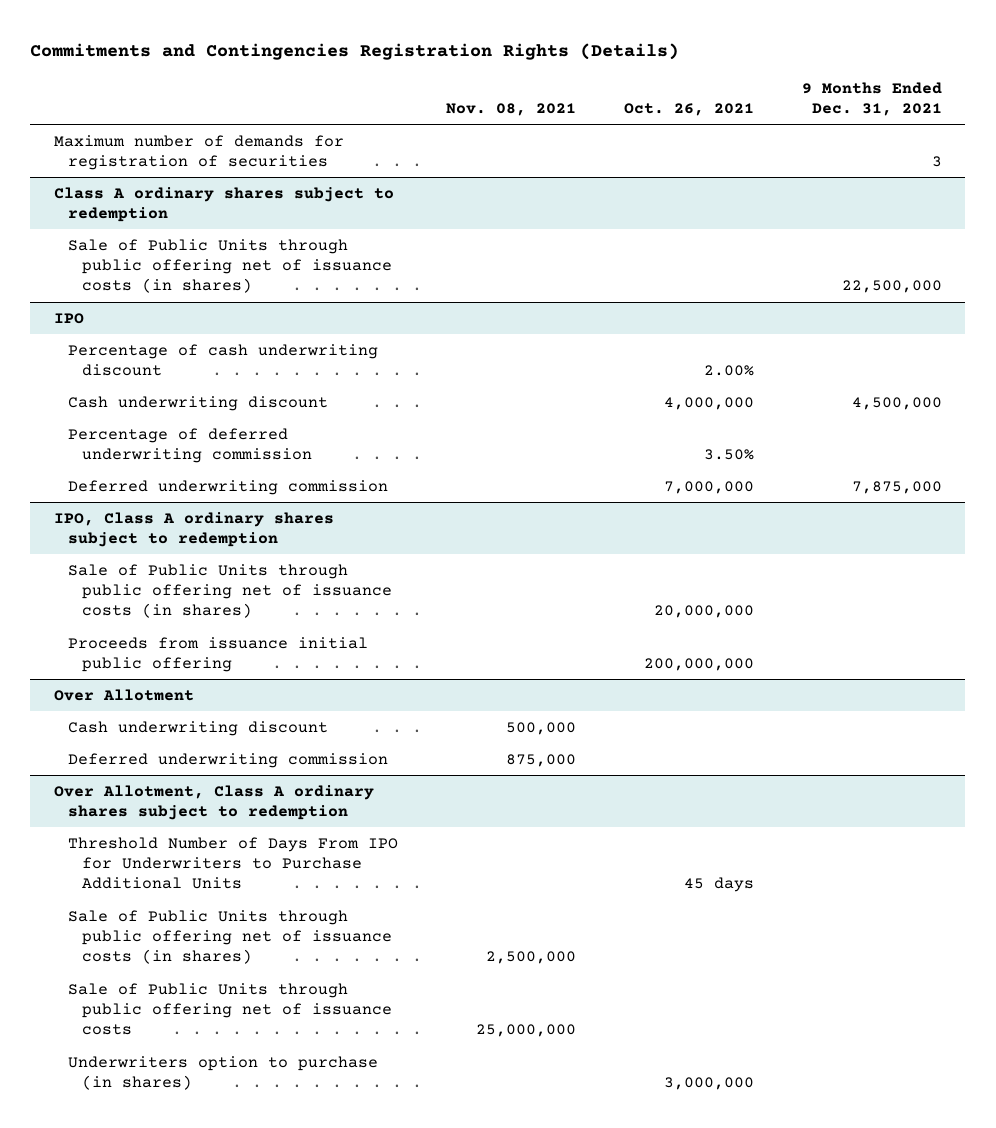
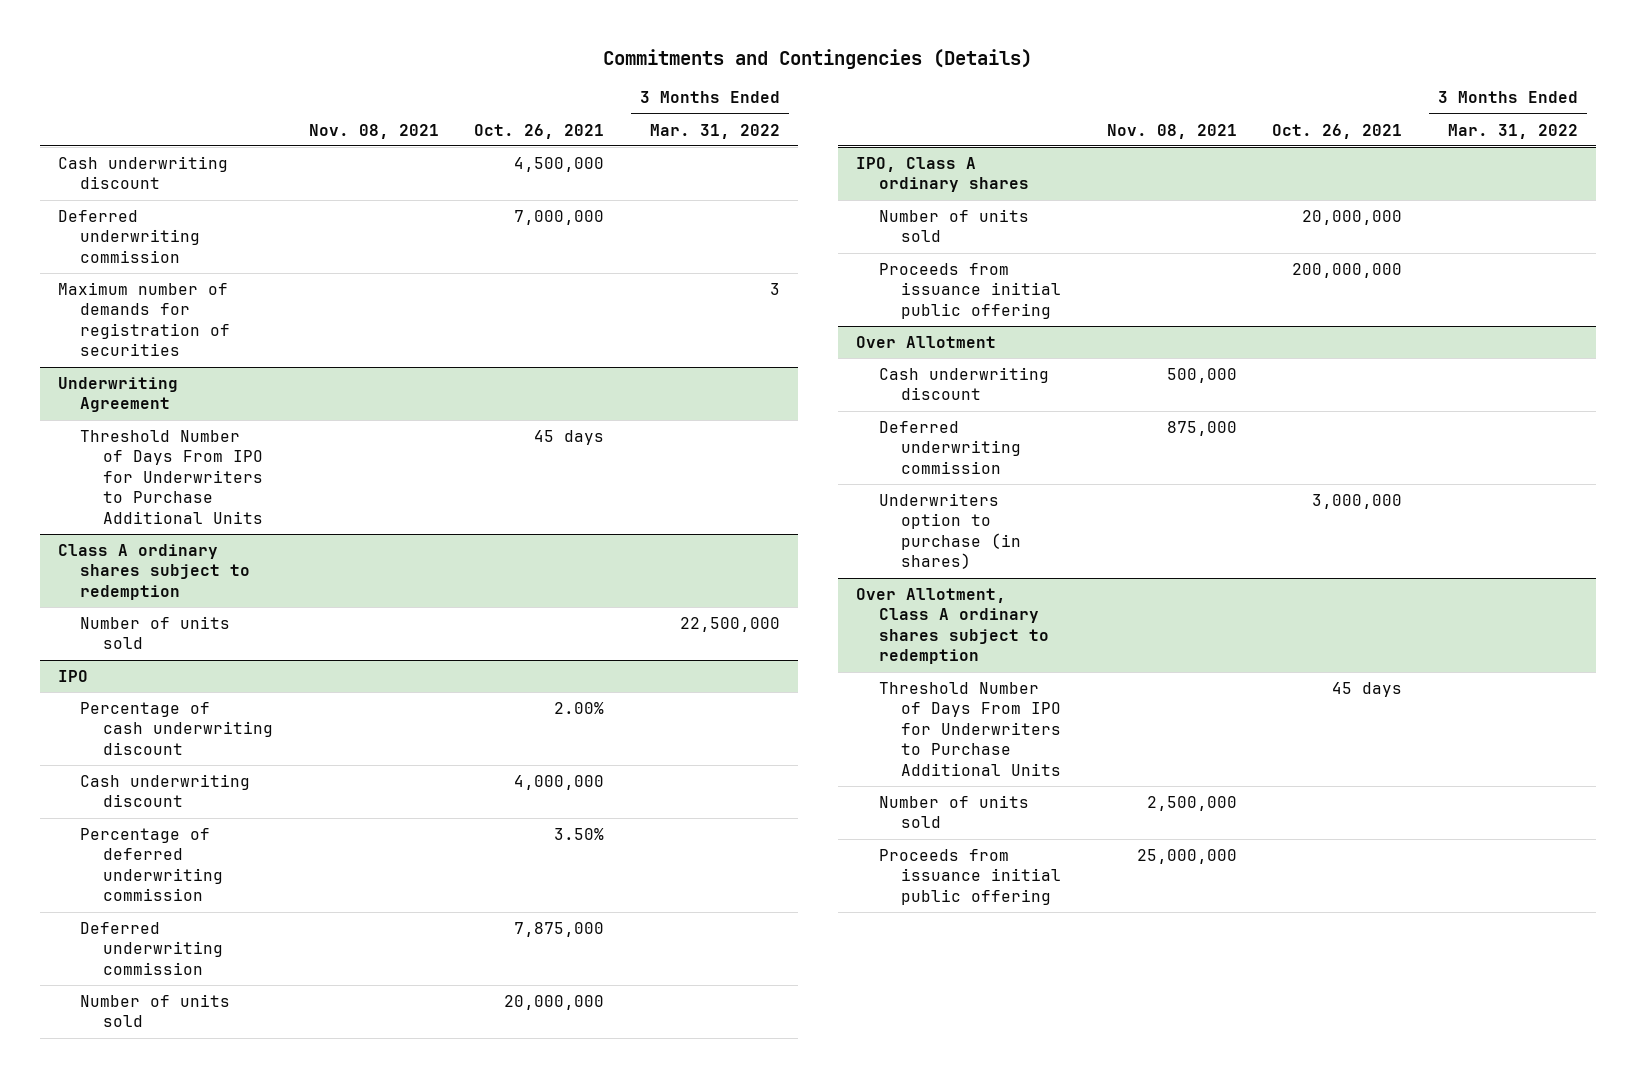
- Commitments and Contingencies Registration Rights (Details)
+ Commitments and Contingencies (Details)
- | Nov. 08, 2021 | Oct. 26, 2021 | 9 Months Ended Dec. 31, 2021
+ | Nov. 08, 2021 | Oct. 26, 2021 | 3 Months Ended Mar. 31, 2022
+ Cash underwriting discount | | 4,500,000 |
+ Deferred underwriting commission | | 7,000,000 |
+ Underwriting Agreement
+ Threshold Number of Days From IPO for Underwriters to Purchase Additional Units | | 45 days |
@ Class A ordinary shares subject to redemption
- Sale of Public Units through public offering net of issuance costs (in shares) | | | 22,500,000
+ Number of units sold | | | 22,500,000
@ IPO
- Deferred underwriting commission | | 7,000,000 | 7,875,000
- IPO, Class A ordinary shares subject to redemption
- Sale of Public Units through public offering net of issuance costs (in shares) | | 20,000,000 |
@ IPO
+ Deferred underwriting commission | | 7,875,000 |
+ Number of units sold | | 20,000,000 |
+ IPO, Class A ordinary shares
+ Number of units sold | | 20,000,000 |
@ Over Allotment
+ Underwriters option to purchase (in shares) | | 3,000,000 |
@ Over Allotment, Class A ordinary shares subject to redemption
- Sale of Public Units through public offering net of issuance costs (in shares) | 2,500,000 | |
- Sale of Public Units through public offering net of issuance costs | 25,000,000 | |
- Underwriters option to purchase (in shares) | | 3,000,000 |
+ Number of units sold | 2,500,000 | |
+ Proceeds from issuance initial public offering | 25,000,000 | |

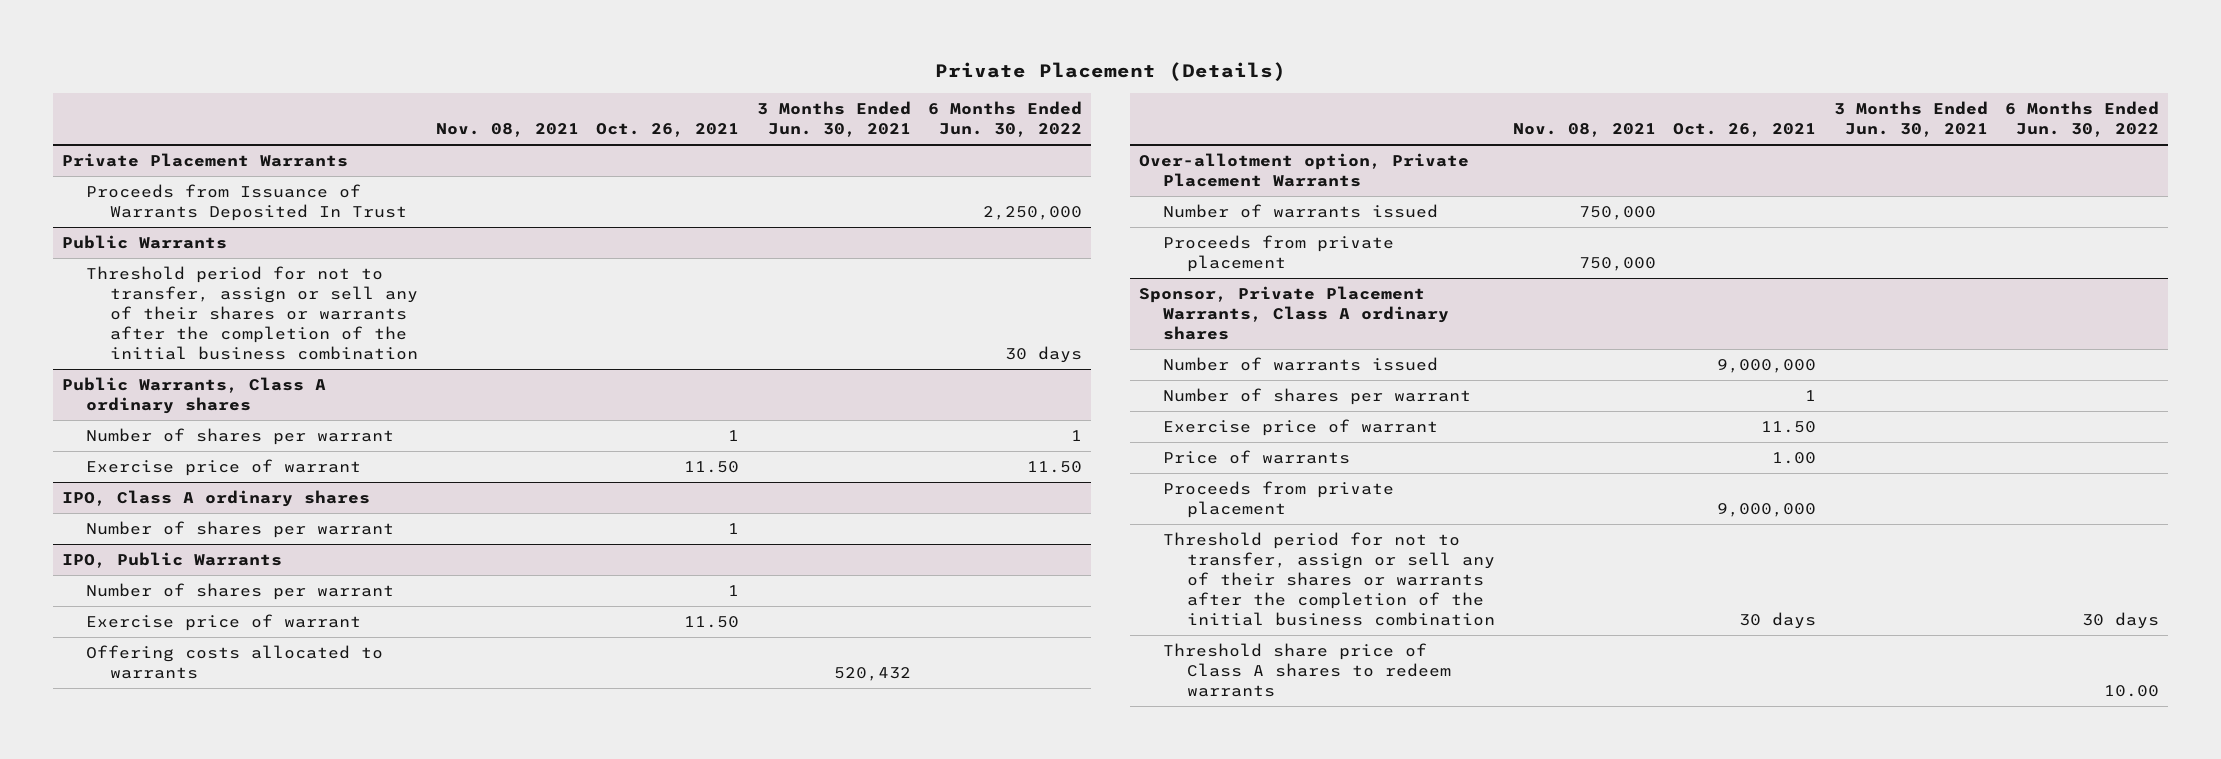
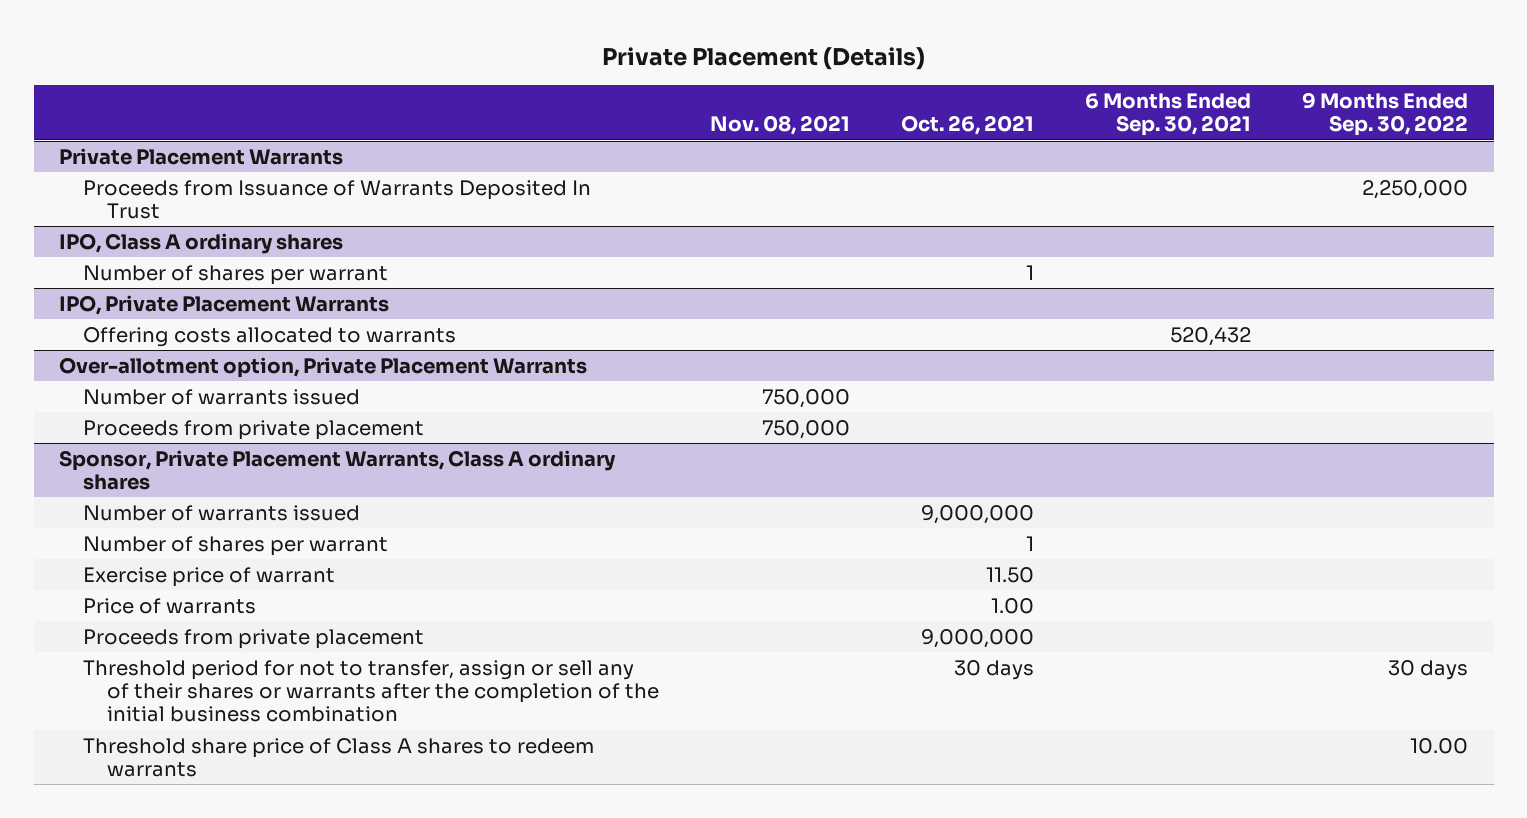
- | Nov. 08, 2021 | Oct. 26, 2021 | 3 Months Ended Jun. 30, 2021 | 6 Months Ended Jun. 30, 2022
+ | Nov. 08, 2021 | Oct. 26, 2021 | 6 Months Ended Sep. 30, 2021 | 9 Months Ended Sep. 30, 2022
- Public Warrants
- Threshold period for not to transfer, assign or sell any of their shares or warrants after the completion of the initial business combination | | | | 30 days
- Public Warrants, Class A ordinary shares
- Number of shares per warrant | | 1 | | 1
- Exercise price of warrant | | 11.50 | | 11.50
- IPO, Public Warrants
- Number of shares per warrant | | 1 | |
- Exercise price of warrant | | 11.50 | |
- Offering costs allocated to warrants | | | 520,432 |
+ IPO, Private Placement Warrants
+ Offering costs allocated to warrants | | | 520,432 |

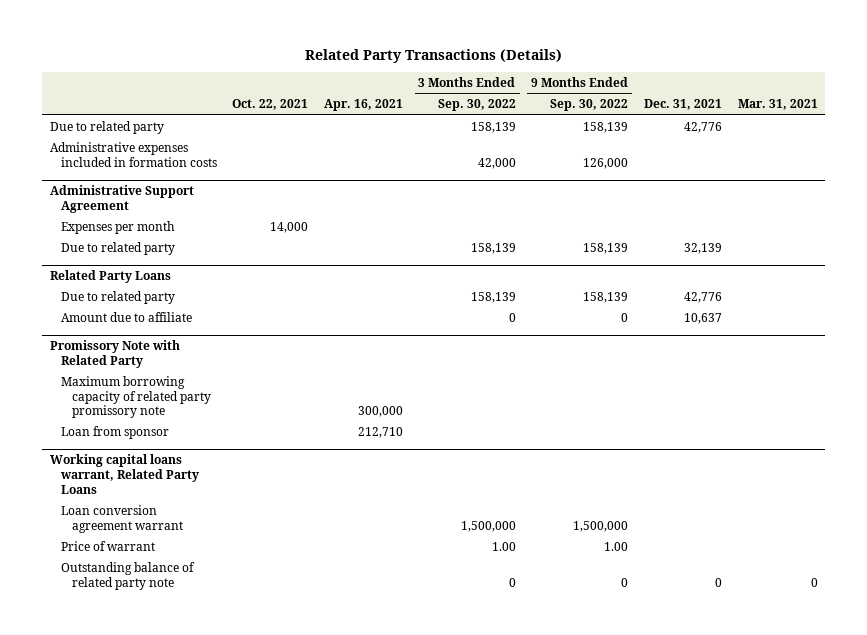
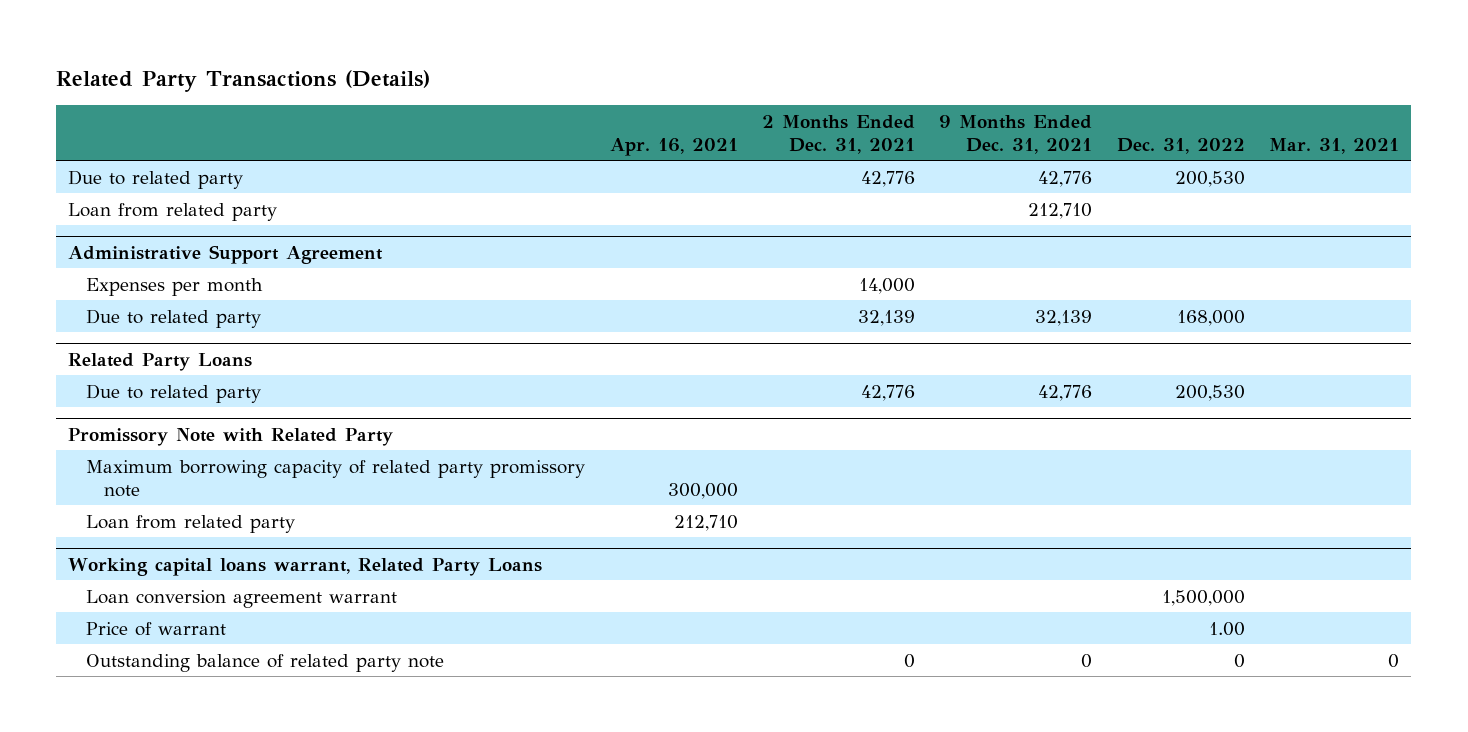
- | Oct. 22, 2021 | Apr. 16, 2021 | 3 Months Ended Sep. 30, 2022 | 9 Months Ended Sep. 30, 2022 | Dec. 31, 2021 | Mar. 31, 2021
+ | Apr. 16, 2021 | 2 Months Ended Dec. 31, 2021 | 9 Months Ended Dec. 31, 2021 | Dec. 31, 2022 | Mar. 31, 2021
- Administrative expenses included in formation costs | | | 42,000 | 126,000 | |
+ Loan from related party | | | 212,710 | |
@ Related Party Loans
- Amount due to affiliate | | | 0 | 0 | 10,637 |
@ Promissory Note with Related Party
- Loan from sponsor | | 212,710 | | | |
+ Loan from related party | 212,710 | | | |

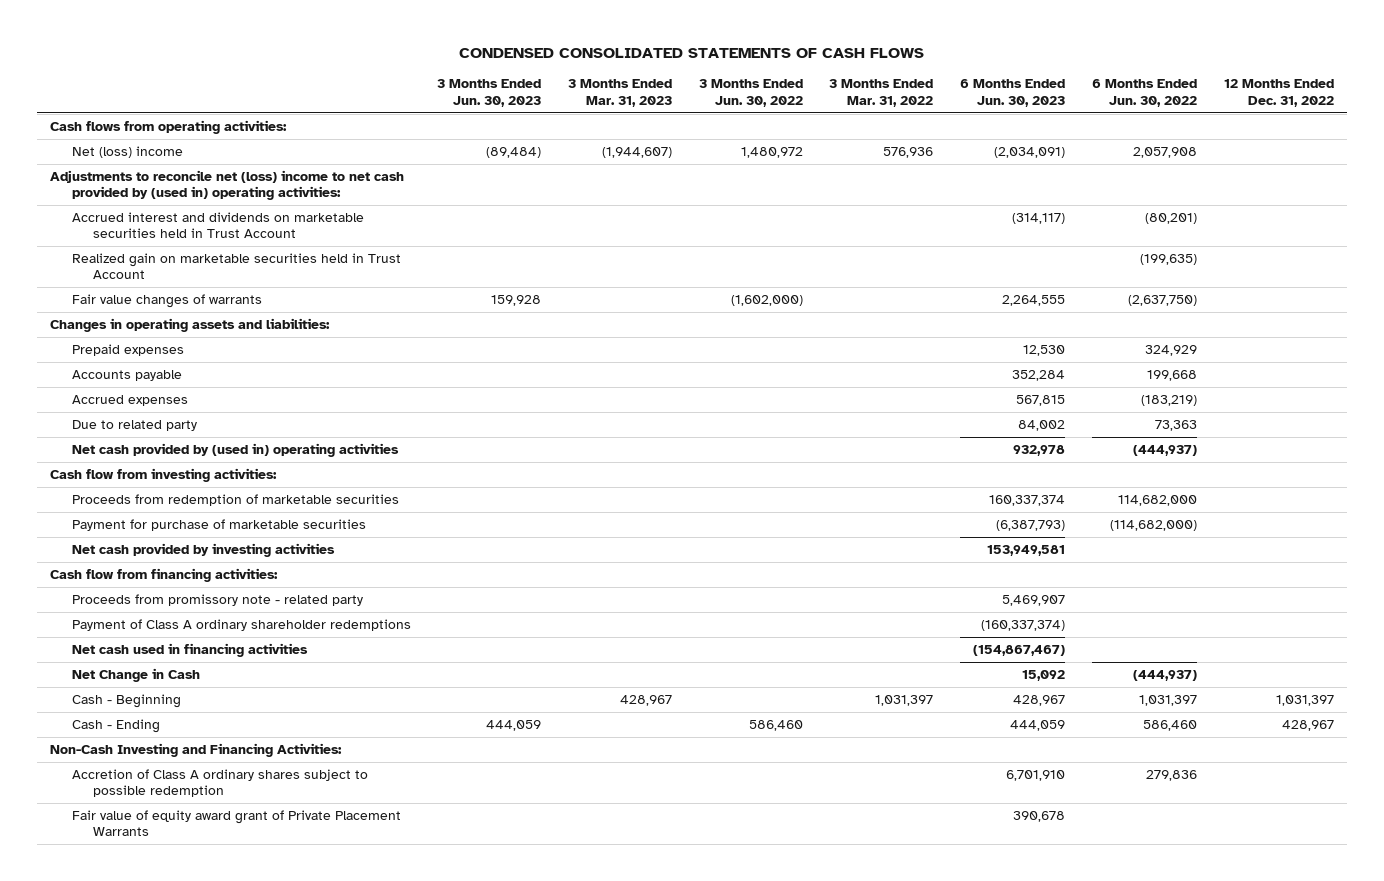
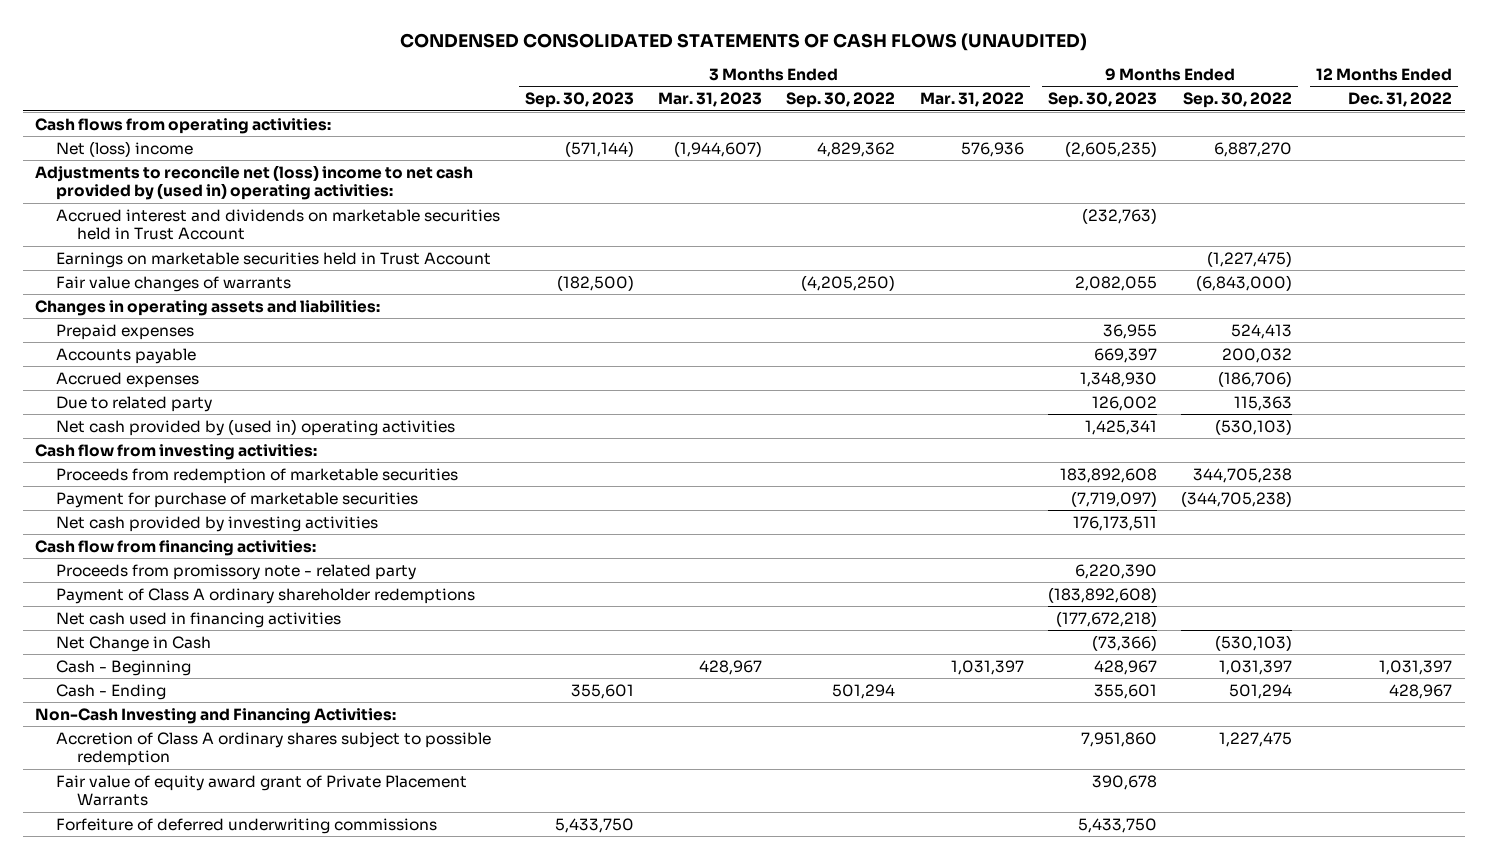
- CONDENSED CONSOLIDATED STATEMENTS OF CASH FLOWS
+ CONDENSED CONSOLIDATED STATEMENTS OF CASH FLOWS (UNAUDITED)
- | 3 Months Ended Jun. 30, 2023 | 3 Months Ended Mar. 31, 2023 | 3 Months Ended Jun. 30, 2022 | 3 Months Ended Mar. 31, 2022 | 6 Months Ended Jun. 30, 2023 | 6 Months Ended Jun. 30, 2022 | 12 Months Ended Dec. 31, 2022
+ | 3 Months Ended Sep. 30, 2023 | 3 Months Ended Mar. 31, 2023 | 3 Months Ended Sep. 30, 2022 | 3 Months Ended Mar. 31, 2022 | 9 Months Ended Sep. 30, 2023 | 9 Months Ended Sep. 30, 2022 | 12 Months Ended Dec. 31, 2022
- Realized gain on marketable securities held in Trust Account | | | | | | (199,635) |
+ Earnings on marketable securities held in Trust Account | | | | | | (1,227,475) |
+ Forfeiture of deferred underwriting commissions | 5,433,750 | | | | 5,433,750 | |

